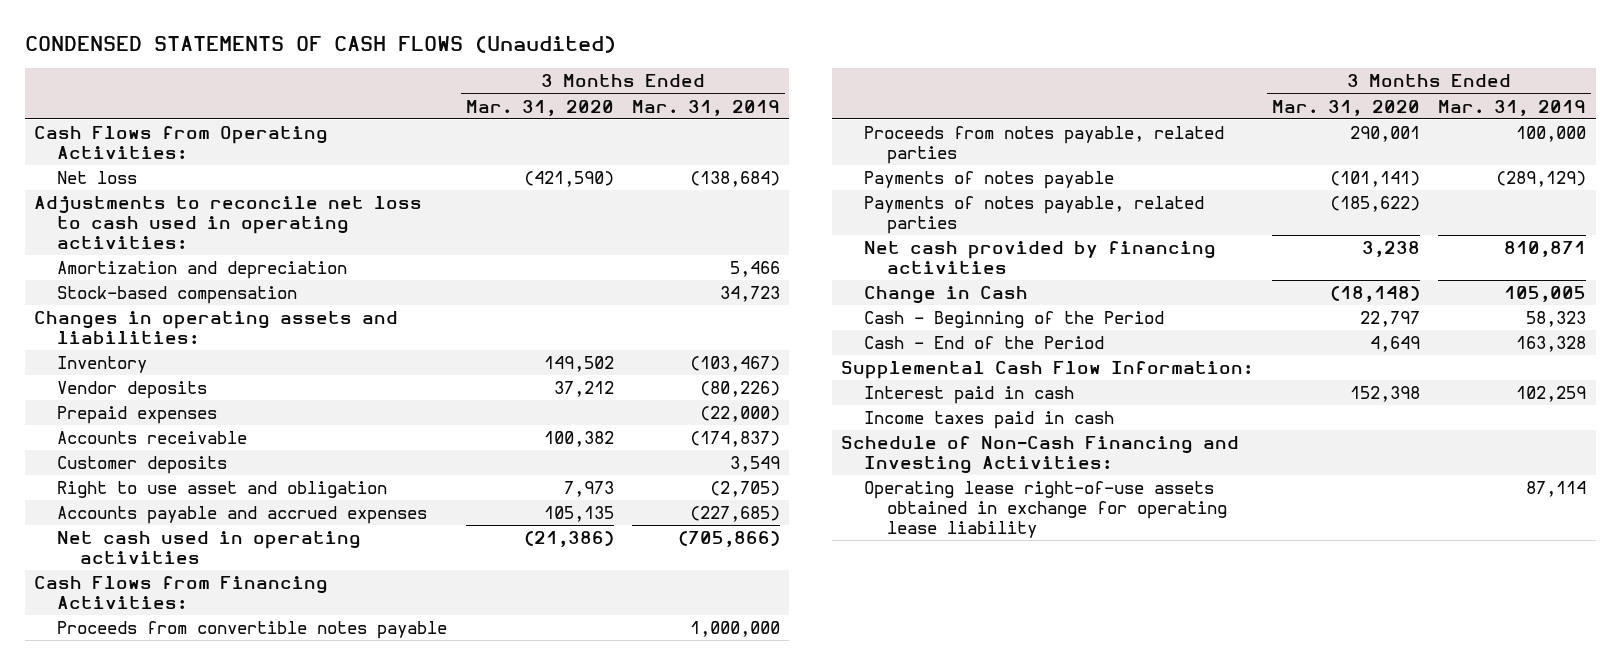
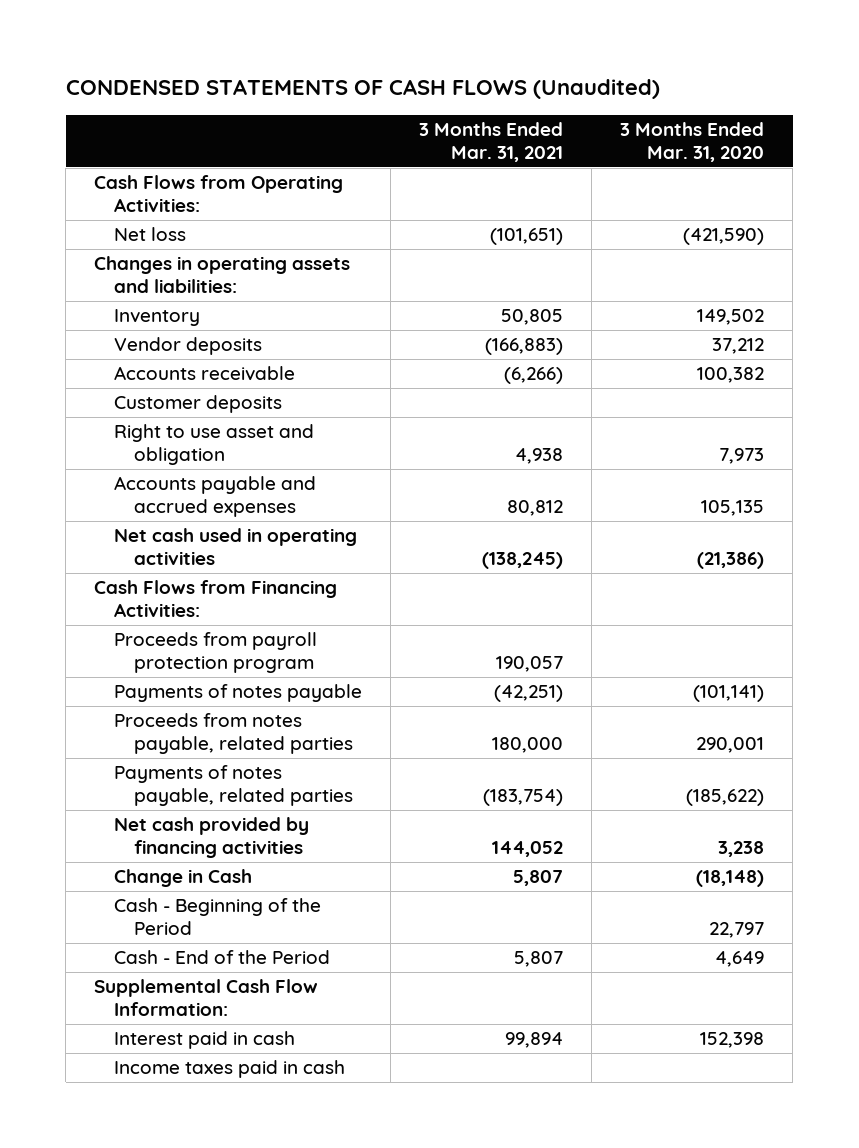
- | 3 Months Ended Mar. 31, 2020 | 3 Months Ended Mar. 31, 2019
+ | 3 Months Ended Mar. 31, 2021 | 3 Months Ended Mar. 31, 2020
- Adjustments to reconcile net loss to cash used in operating activities:
- Amortization and depreciation | | 5,466
- Stock-based compensation | | 34,723
- Prepaid expenses | | (22,000)
- Proceeds from convertible notes payable | | 1,000,000
+ Proceeds from payroll protection program | 190,057 |
moved down: Proceeds from notes payable, related parties | 180,000 | 290,001
- Schedule of Non-Cash Financing and Investing Activities:
- Operating lease right-of-use assets obtained in exchange for operating lease liability | | 87,114

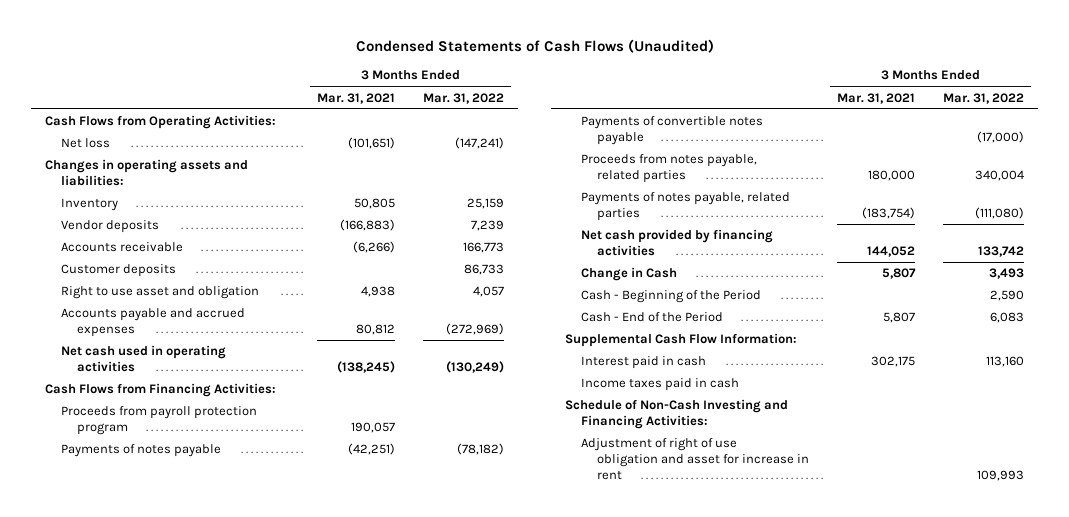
- CONDENSED STATEMENTS OF CASH FLOWS (Unaudited)
+ Condensed Statements of Cash Flows (Unaudited)
- | 3 Months Ended Mar. 31, 2021 | 3 Months Ended Mar. 31, 2020
+ | 3 Months Ended Mar. 31, 2021 | 3 Months Ended Mar. 31, 2022
+ Payments of convertible notes payable | | (17,000)
- Interest paid in cash | 99,894 | 152,398
+ Interest paid in cash | 302,175 | 113,160
+ Schedule of Non-Cash Investing and Financing Activities:
+ Adjustment of right of use obligation and asset for increase in rent | | 109,993

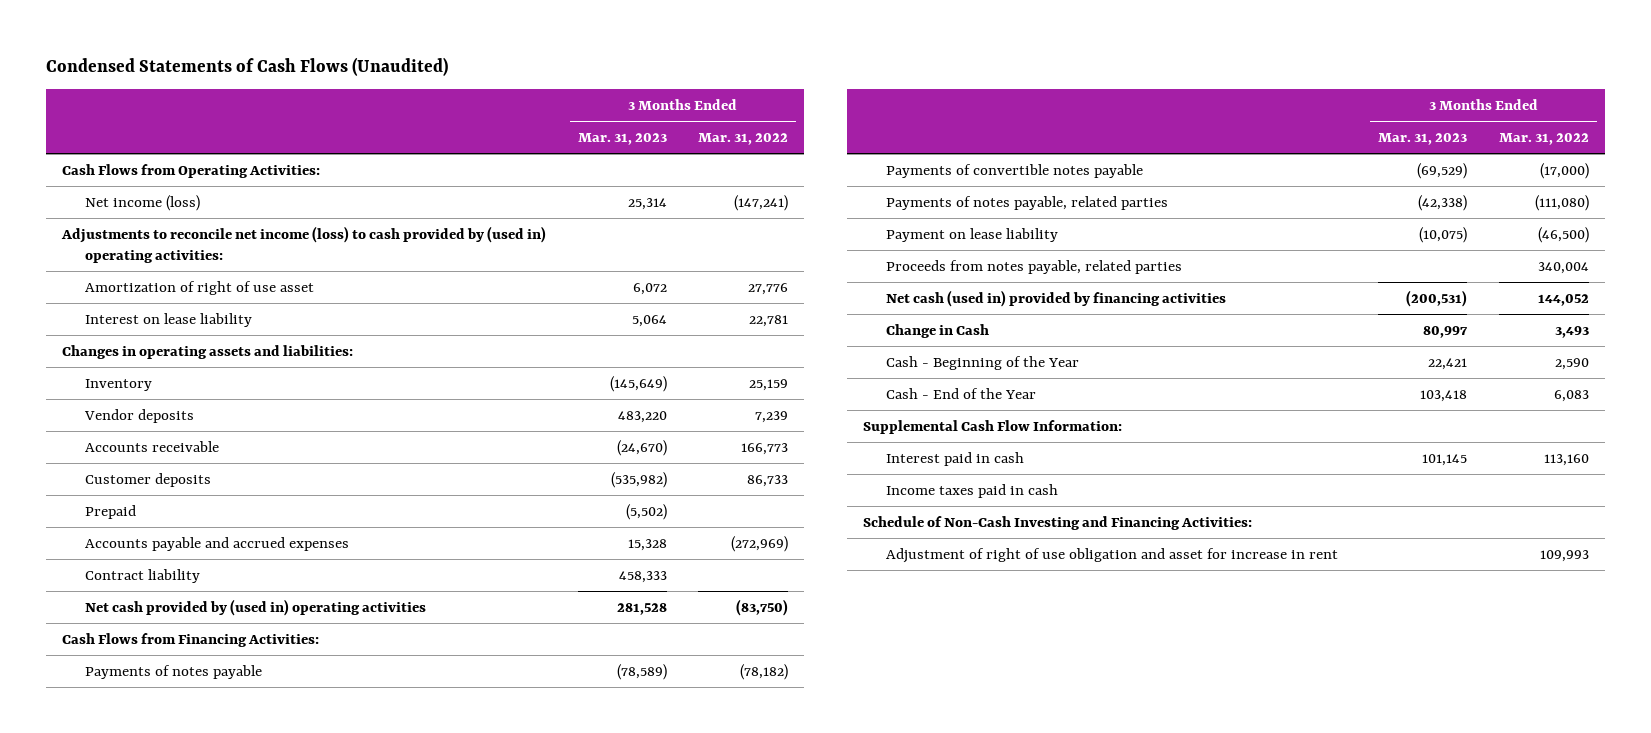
- | 3 Months Ended Mar. 31, 2021 | 3 Months Ended Mar. 31, 2022
+ | 3 Months Ended Mar. 31, 2023 | 3 Months Ended Mar. 31, 2022
- Net loss | (101,651) | (147,241)
+ Net income (loss) | 25,314 | (147,241)
+ Adjustments to reconcile net income (loss) to cash provided by (used in) operating activities:
+ Amortization of right of use asset | 6,072 | 27,776
+ Interest on lease liability | 5,064 | 22,781
- Right to use asset and obligation | 4,938 | 4,057
+ Prepaid | (5,502) |
- Net cash used in operating activities | (138,245) | (130,249)
+ Contract liability | 458,333 |
+ Net cash provided by (used in) operating activities | 281,528 | (83,750)
- Proceeds from payroll protection program | 190,057 |
- Net cash provided by financing activities | 144,052 | 133,742
+ Payment on lease liability | (10,075) | (46,500)
moved down: Proceeds from notes payable, related parties | | 340,004
+ Net cash (used in) provided by financing activities | (200,531) | 144,052
- Cash - Beginning of the Period | | 2,590
- Cash - End of the Period | 5,807 | 6,083
+ Cash - Beginning of the Year | 22,421 | 2,590
+ Cash - End of the Year | 103,418 | 6,083

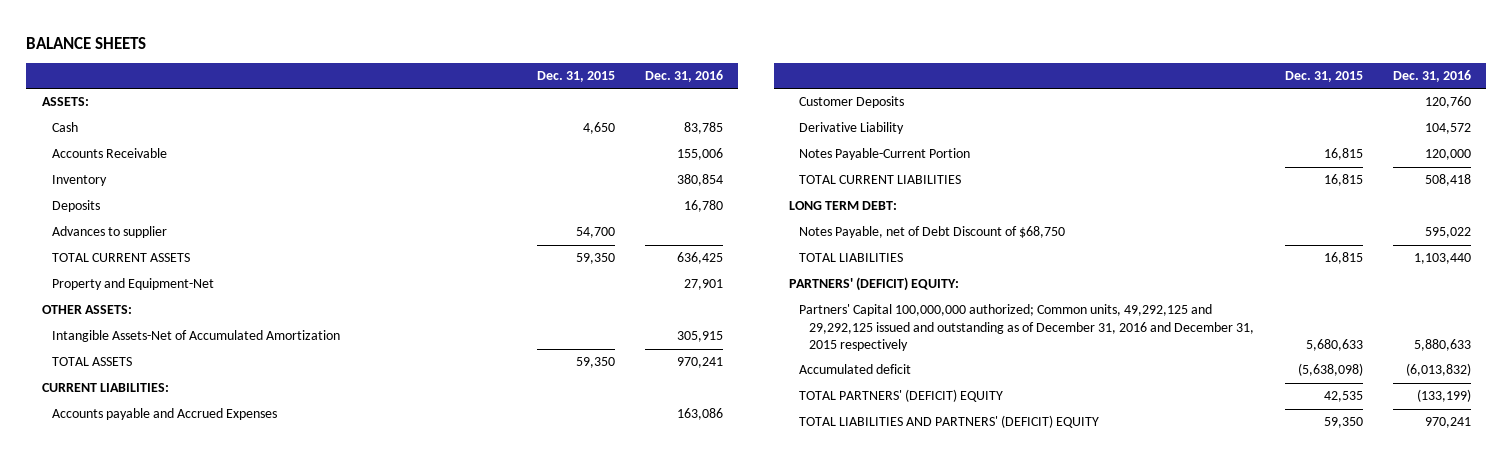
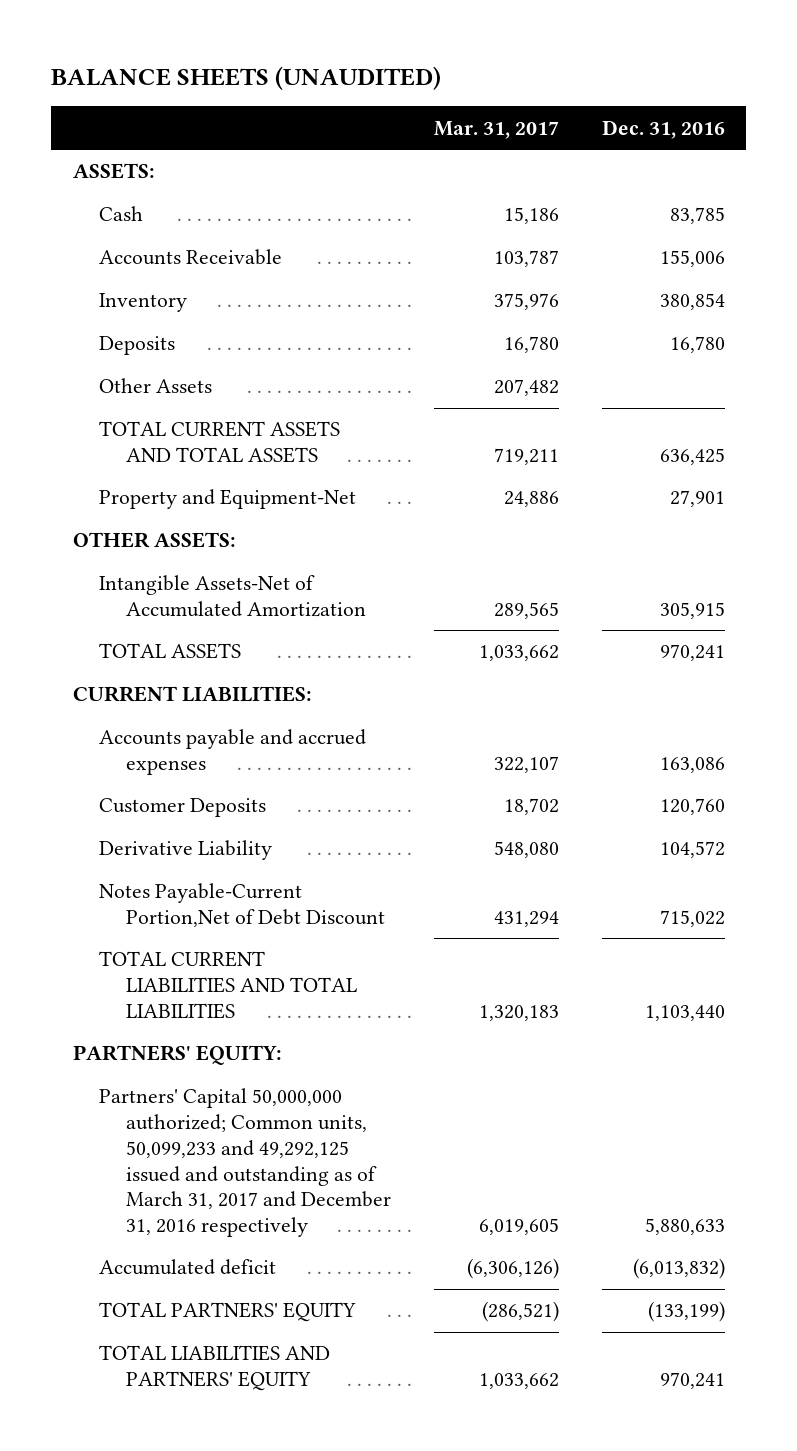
- BALANCE SHEETS
+ BALANCE SHEETS (UNAUDITED)
- | Dec. 31, 2015 | Dec. 31, 2016
+ | Mar. 31, 2017 | Dec. 31, 2016
- Advances to supplier | 54,700 |
- TOTAL CURRENT ASSETS | 59,350 | 636,425
+ Other Assets | 207,482 |
+ TOTAL CURRENT ASSETS AND TOTAL ASSETS | 719,211 | 636,425
- Accounts payable and Accrued Expenses | | 163,086
+ Accounts payable and accrued expenses | 322,107 | 163,086
- Notes Payable-Current Portion | 16,815 | 120,000
- TOTAL CURRENT LIABILITIES | 16,815 | 508,418
- LONG TERM DEBT:
- Notes Payable, net of Debt Discount of $68,750 | | 595,022
- TOTAL LIABILITIES | 16,815 | 1,103,440
- PARTNERS' (DEFICIT) EQUITY:
- Partners' Capital 100,000,000 authorized; Common units, 49,292,125 and 29,292,125 issued and outstanding as of December 31, 2016 and December 31, 2015 respectively | 5,680,633 | 5,880,633
+ Notes Payable-Current Portion,Net of Debt Discount | 431,294 | 715,022
+ TOTAL CURRENT LIABILITIES AND TOTAL LIABILITIES | 1,320,183 | 1,103,440
+ PARTNERS' EQUITY:
+ Partners' Capital 50,000,000 authorized; Common units, 50,099,233 and 49,292,125 issued and outstanding as of March 31, 2017 and December 31, 2016 respectively | 6,019,605 | 5,880,633
- TOTAL PARTNERS' (DEFICIT) EQUITY | 42,535 | (133,199)
- TOTAL LIABILITIES AND PARTNERS' (DEFICIT) EQUITY | 59,350 | 970,241
+ TOTAL PARTNERS' EQUITY | (286,521) | (133,199)
+ TOTAL LIABILITIES AND PARTNERS' EQUITY | 1,033,662 | 970,241

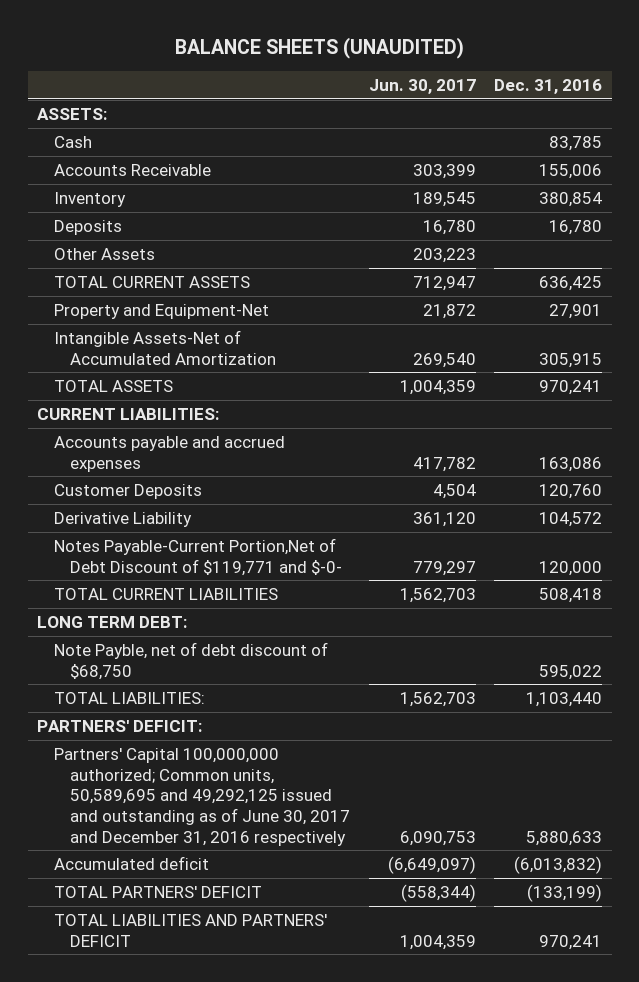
- | Mar. 31, 2017 | Dec. 31, 2016
+ | Jun. 30, 2017 | Dec. 31, 2016
- TOTAL CURRENT ASSETS AND TOTAL ASSETS | 719,211 | 636,425
+ TOTAL CURRENT ASSETS | 712,947 | 636,425
- OTHER ASSETS:
- Notes Payable-Current Portion,Net of Debt Discount | 431,294 | 715,022
- TOTAL CURRENT LIABILITIES AND TOTAL LIABILITIES | 1,320,183 | 1,103,440
- PARTNERS' EQUITY:
- Partners' Capital 50,000,000 authorized; Common units, 50,099,233 and 49,292,125 issued and outstanding as of March 31, 2017 and December 31, 2016 respectively | 6,019,605 | 5,880,633
+ Notes Payable-Current Portion,Net of Debt Discount of $119,771 and $-0- | 779,297 | 120,000
+ TOTAL CURRENT LIABILITIES | 1,562,703 | 508,418
+ LONG TERM DEBT:
+ Note Payble, net of debt discount of $68,750 | | 595,022
+ TOTAL LIABILITIES: | 1,562,703 | 1,103,440
+ PARTNERS' DEFICIT:
+ Partners' Capital 100,000,000 authorized; Common units, 50,589,695 and 49,292,125 issued and outstanding as of June 30, 2017 and December 31, 2016 respectively | 6,090,753 | 5,880,633
- TOTAL PARTNERS' EQUITY | (286,521) | (133,199)
- TOTAL LIABILITIES AND PARTNERS' EQUITY | 1,033,662 | 970,241
+ TOTAL PARTNERS' DEFICIT | (558,344) | (133,199)
+ TOTAL LIABILITIES AND PARTNERS' DEFICIT | 1,004,359 | 970,241

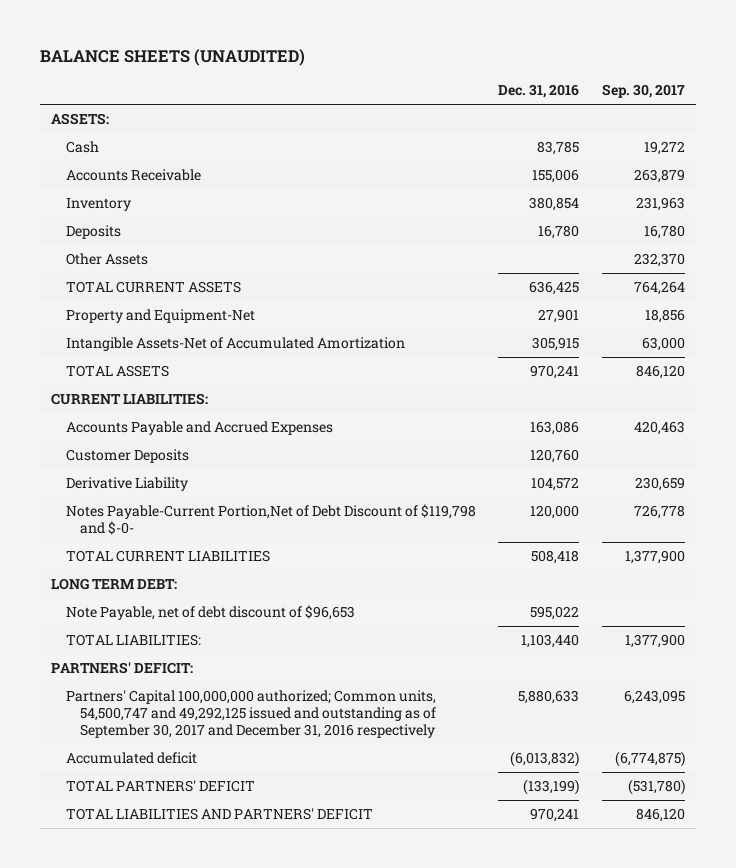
- | Jun. 30, 2017 | Dec. 31, 2016
+ | Dec. 31, 2016 | Sep. 30, 2017
- Accounts payable and accrued expenses | 417,782 | 163,086
+ Accounts Payable and Accrued Expenses | 163,086 | 420,463
- Notes Payable-Current Portion,Net of Debt Discount of $119,771 and $-0- | 779,297 | 120,000
+ Notes Payable-Current Portion,Net of Debt Discount of $119,798 and $-0- | 120,000 | 726,778
- Note Payble, net of debt discount of $68,750 | | 595,022
+ Note Payable, net of debt discount of $96,653 | 595,022 |
- Partners' Capital 100,000,000 authorized; Common units, 50,589,695 and 49,292,125 issued and outstanding as of June 30, 2017 and December 31, 2016 respectively | 6,090,753 | 5,880,633
+ Partners' Capital 100,000,000 authorized; Common units, 54,500,747 and 49,292,125 issued and outstanding as of September 30, 2017 and December 31, 2016 respectively | 5,880,633 | 6,243,095

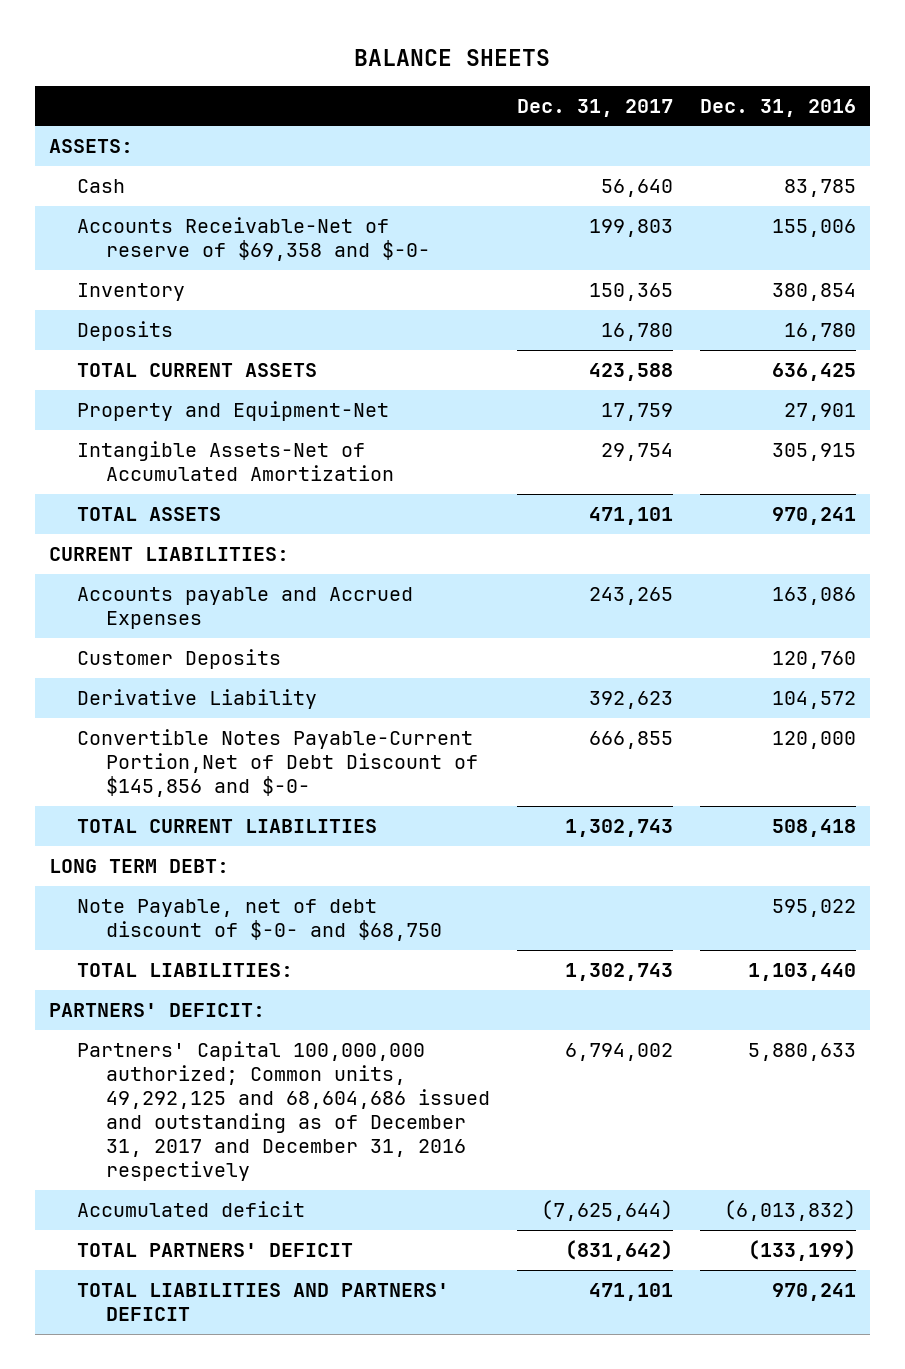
- BALANCE SHEETS (UNAUDITED)
+ BALANCE SHEETS
- | Dec. 31, 2016 | Sep. 30, 2017
+ | Dec. 31, 2017 | Dec. 31, 2016
- Accounts Receivable | 155,006 | 263,879
+ Accounts Receivable-Net of reserve of $69,358 and $-0- | 199,803 | 155,006
- Other Assets | | 232,370
- Accounts Payable and Accrued Expenses | 163,086 | 420,463
+ Accounts payable and Accrued Expenses | 243,265 | 163,086
- Notes Payable-Current Portion,Net of Debt Discount of $119,798 and $-0- | 120,000 | 726,778
+ Convertible Notes Payable-Current Portion,Net of Debt Discount of $145,856 and $-0- | 666,855 | 120,000
- Note Payable, net of debt discount of $96,653 | 595,022 |
+ Note Payable, net of debt discount of $-0- and $68,750 | | 595,022
- Partners' Capital 100,000,000 authorized; Common units, 54,500,747 and 49,292,125 issued and outstanding as of September 30, 2017 and December 31, 2016 respectively | 5,880,633 | 6,243,095
+ Partners' Capital 100,000,000 authorized; Common units, 49,292,125 and 68,604,686 issued and outstanding as of December 31, 2017 and December 31, 2016 respectively | 6,794,002 | 5,880,633

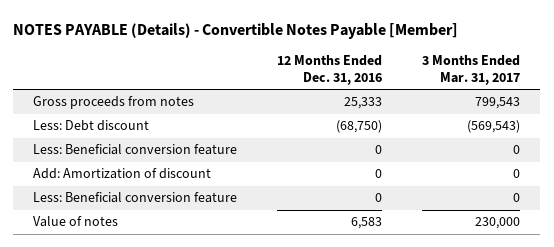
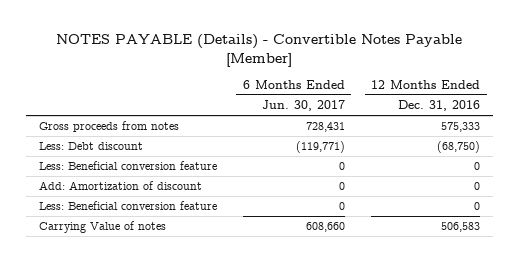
- | 12 Months Ended Dec. 31, 2016 | 3 Months Ended Mar. 31, 2017
+ | 6 Months Ended Jun. 30, 2017 | 12 Months Ended Dec. 31, 2016
- Gross proceeds from notes | 25,333 | 799,543
+ Gross proceeds from notes | 728,431 | 575,333
- Value of notes | 6,583 | 230,000
+ Carrying Value of notes | 608,660 | 506,583

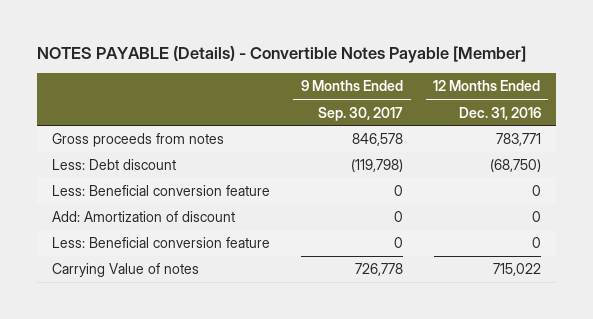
- | 6 Months Ended Jun. 30, 2017 | 12 Months Ended Dec. 31, 2016
+ | 9 Months Ended Sep. 30, 2017 | 12 Months Ended Dec. 31, 2016
- Gross proceeds from notes | 728,431 | 575,333
+ Gross proceeds from notes | 846,578 | 783,771
- Carrying Value of notes | 608,660 | 506,583
+ Carrying Value of notes | 726,778 | 715,022

